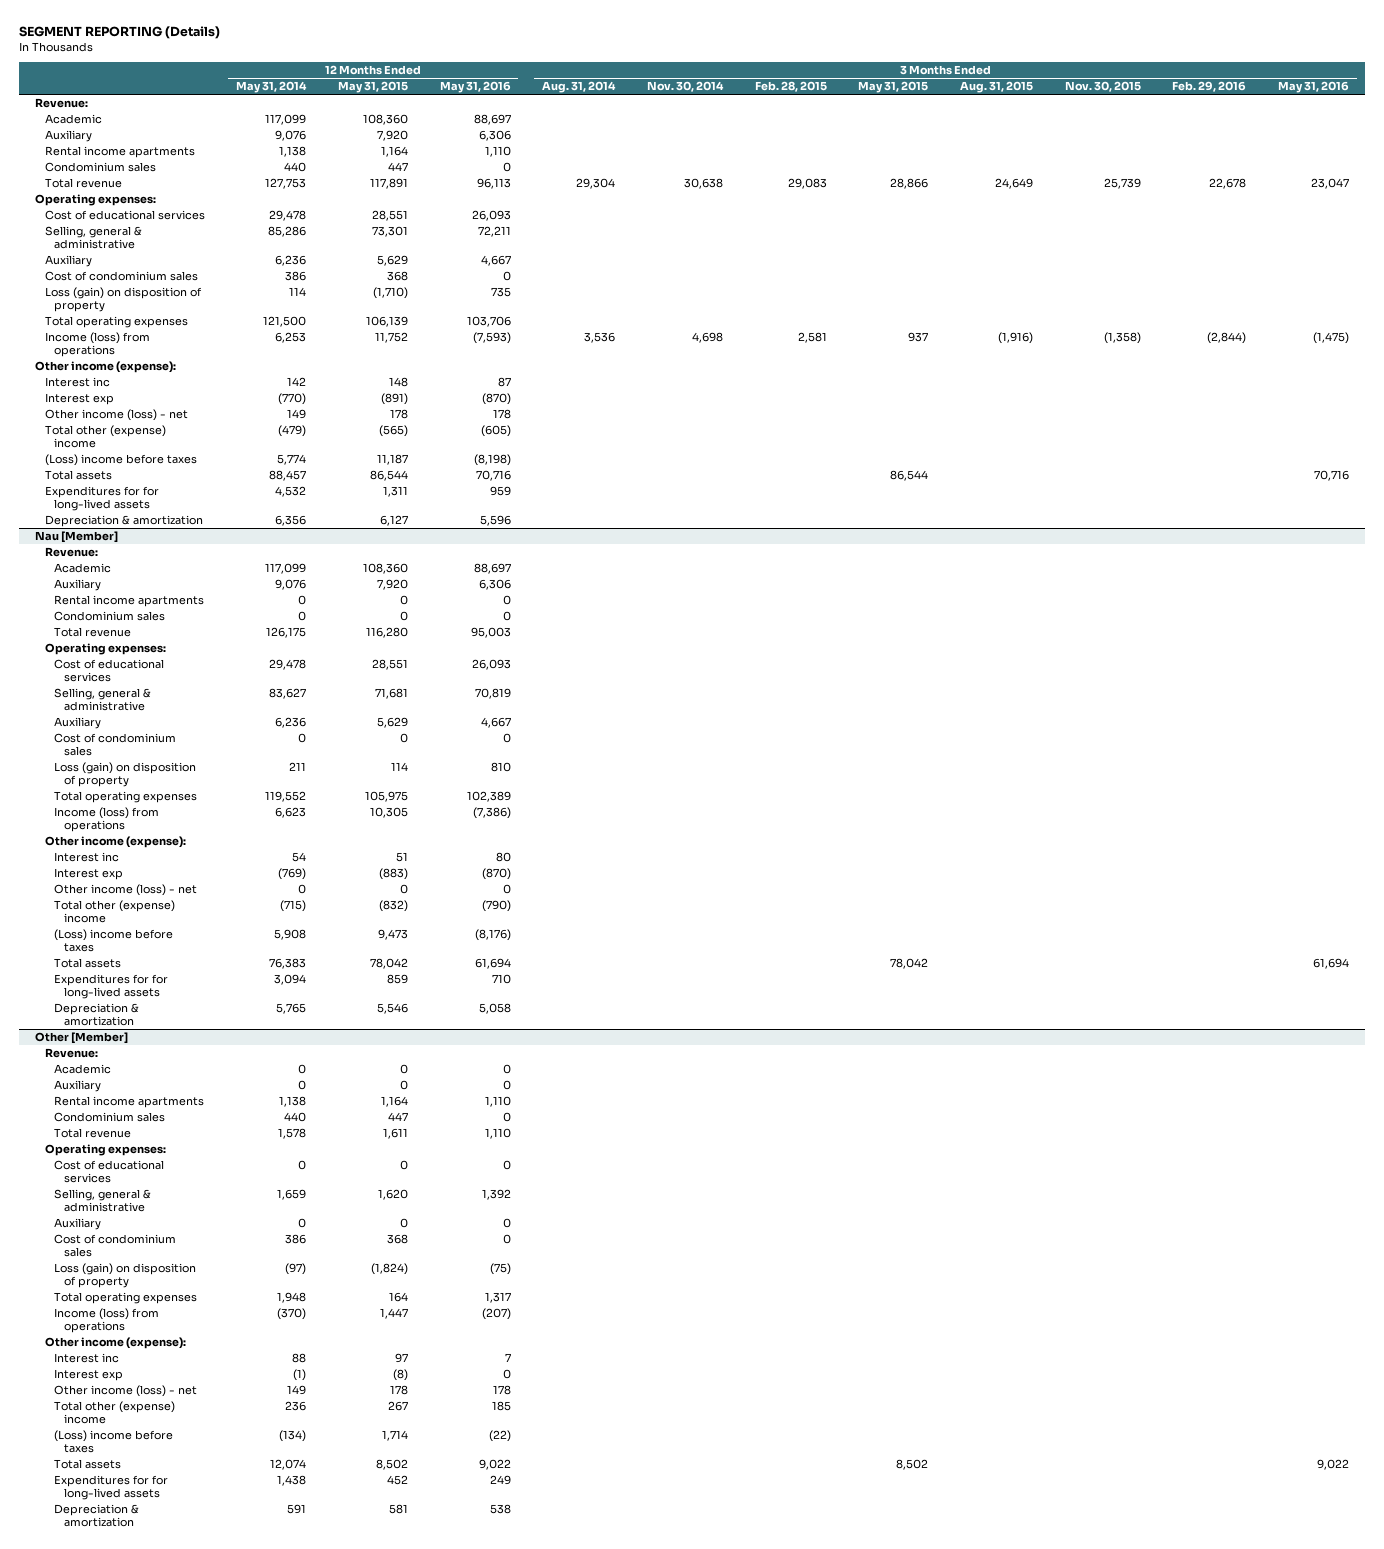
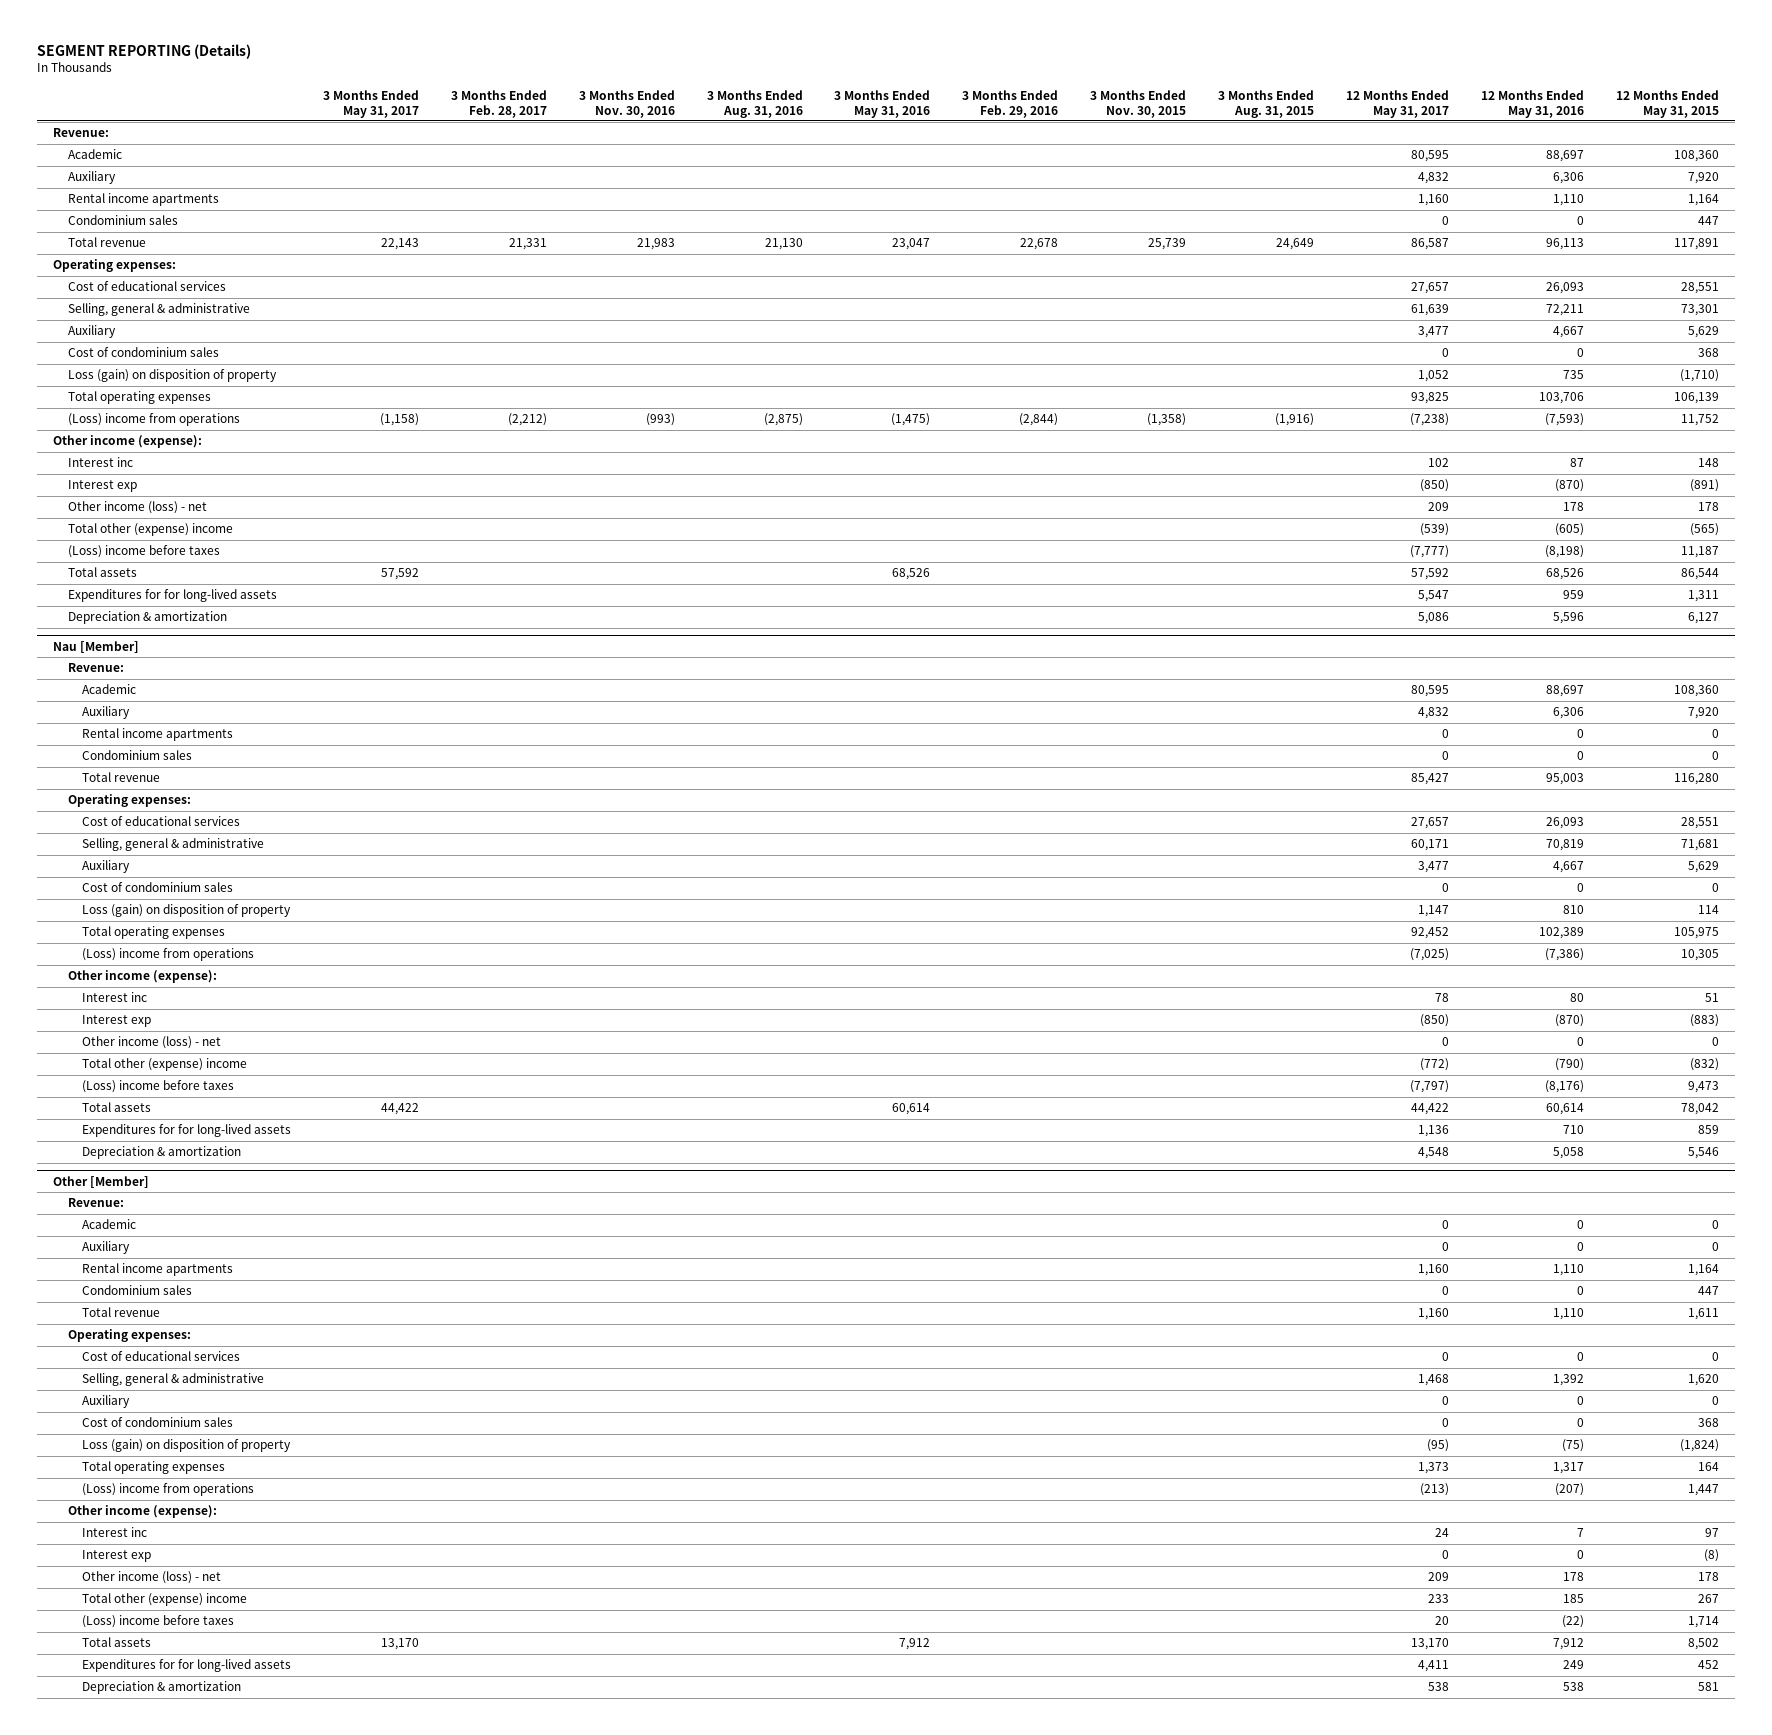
- | 12 Months Ended May 31, 2014 | 12 Months Ended May 31, 2015 | 12 Months Ended May 31, 2016 | 3 Months Ended Aug. 31, 2014 | 3 Months Ended Nov. 30, 2014 | 3 Months Ended Feb. 28, 2015 | 3 Months Ended May 31, 2015 | 3 Months Ended Aug. 31, 2015 | 3 Months Ended Nov. 30, 2015 | 3 Months Ended Feb. 29, 2016 | 3 Months Ended May 31, 2016
+ | 3 Months Ended May 31, 2017 | 3 Months Ended Feb. 28, 2017 | 3 Months Ended Nov. 30, 2016 | 3 Months Ended Aug. 31, 2016 | 3 Months Ended May 31, 2016 | 3 Months Ended Feb. 29, 2016 | 3 Months Ended Nov. 30, 2015 | 3 Months Ended Aug. 31, 2015 | 12 Months Ended May 31, 2017 | 12 Months Ended May 31, 2016 | 12 Months Ended May 31, 2015
- Income (loss) from operations | 6,253 | 11,752 | (7,593) | 3,536 | 4,698 | 2,581 | 937 | (1,916) | (1,358) | (2,844) | (1,475)
+ (Loss) income from operations | (1,158) | (2,212) | (993) | (2,875) | (1,475) | (2,844) | (1,358) | (1,916) | (7,238) | (7,593) | 11,752
- Total assets | 88,457 | 86,544 | 70,716 | | | | 86,544 | | | | 70,716
+ Total assets | 57,592 | | | | 68,526 | | | | 57,592 | 68,526 | 86,544
@ Nau [Member]
- Income (loss) from operations | 6,623 | 10,305 | (7,386) | | | | | | | |
+ (Loss) income from operations | | | | | | | | | (7,025) | (7,386) | 10,305
- Total assets | 76,383 | 78,042 | 61,694 | | | | 78,042 | | | | 61,694
+ Total assets | 44,422 | | | | 60,614 | | | | 44,422 | 60,614 | 78,042
@ Other [Member]
- Income (loss) from operations | (370) | 1,447 | (207) | | | | | | | |
+ (Loss) income from operations | | | | | | | | | (213) | (207) | 1,447
- Total assets | 12,074 | 8,502 | 9,022 | | | | 8,502 | | | | 9,022
+ Total assets | 13,170 | | | | 7,912 | | | | 13,170 | 7,912 | 8,502

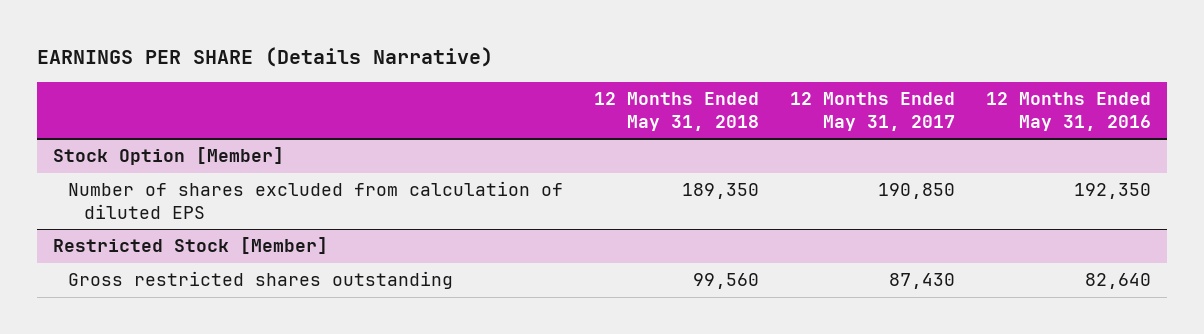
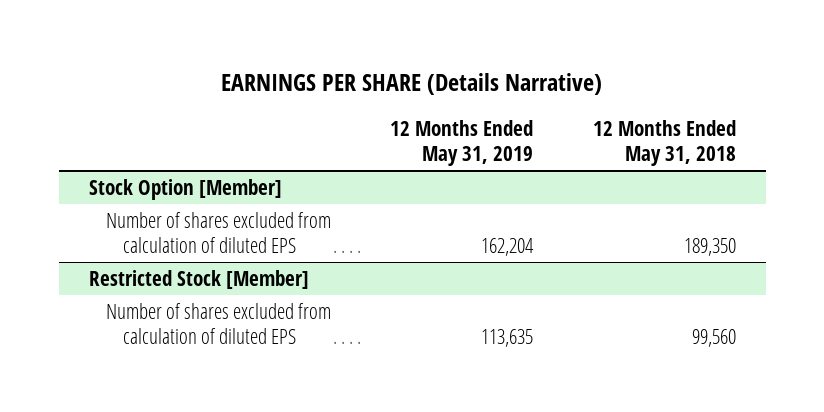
- | 12 Months Ended May 31, 2018 | 12 Months Ended May 31, 2017 | 12 Months Ended May 31, 2016
+ | 12 Months Ended May 31, 2019 | 12 Months Ended May 31, 2018
@ Restricted Stock [Member]
- Gross restricted shares outstanding | 99,560 | 87,430 | 82,640
+ Number of shares excluded from calculation of diluted EPS | 113,635 | 99,560

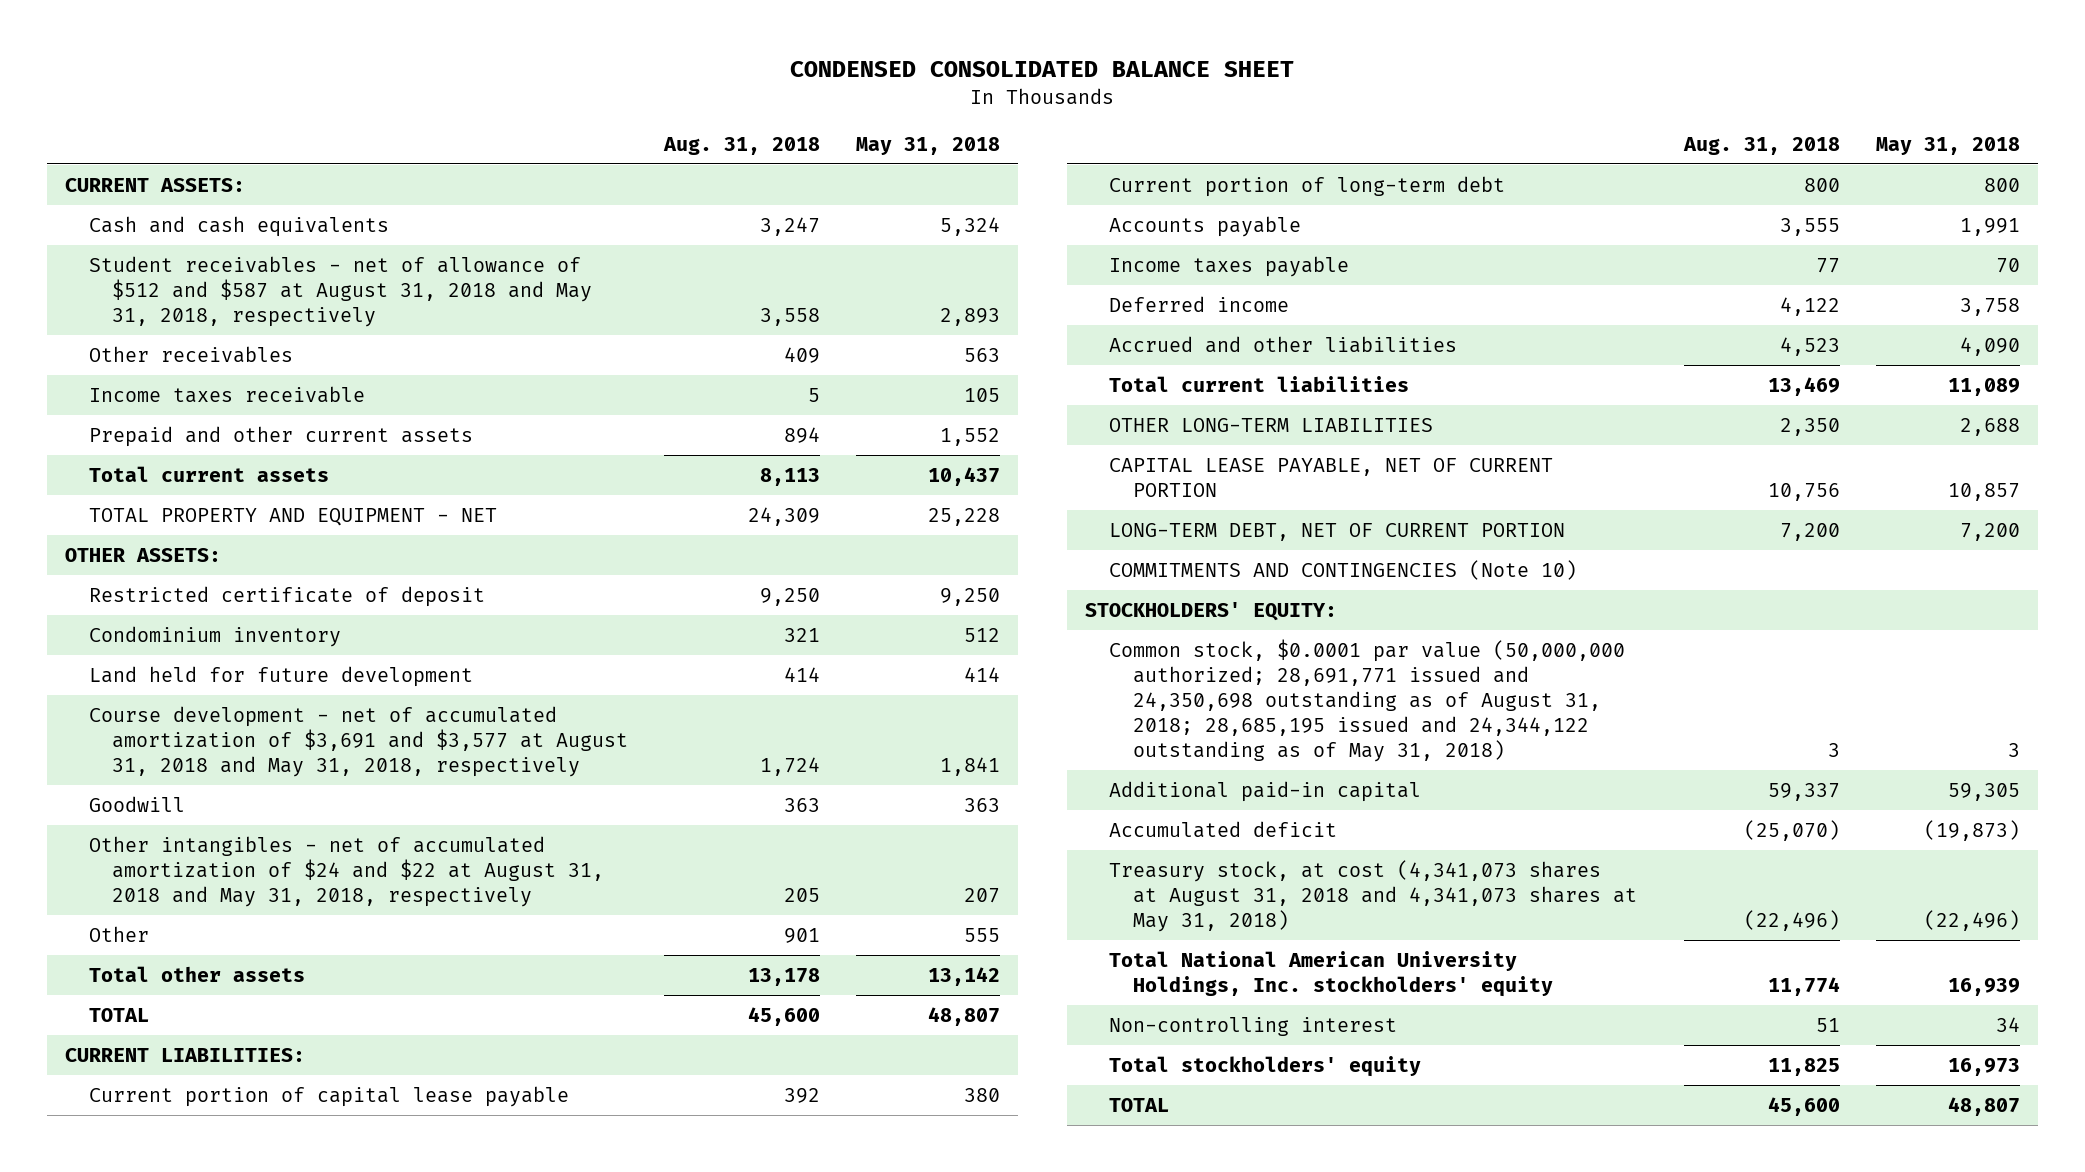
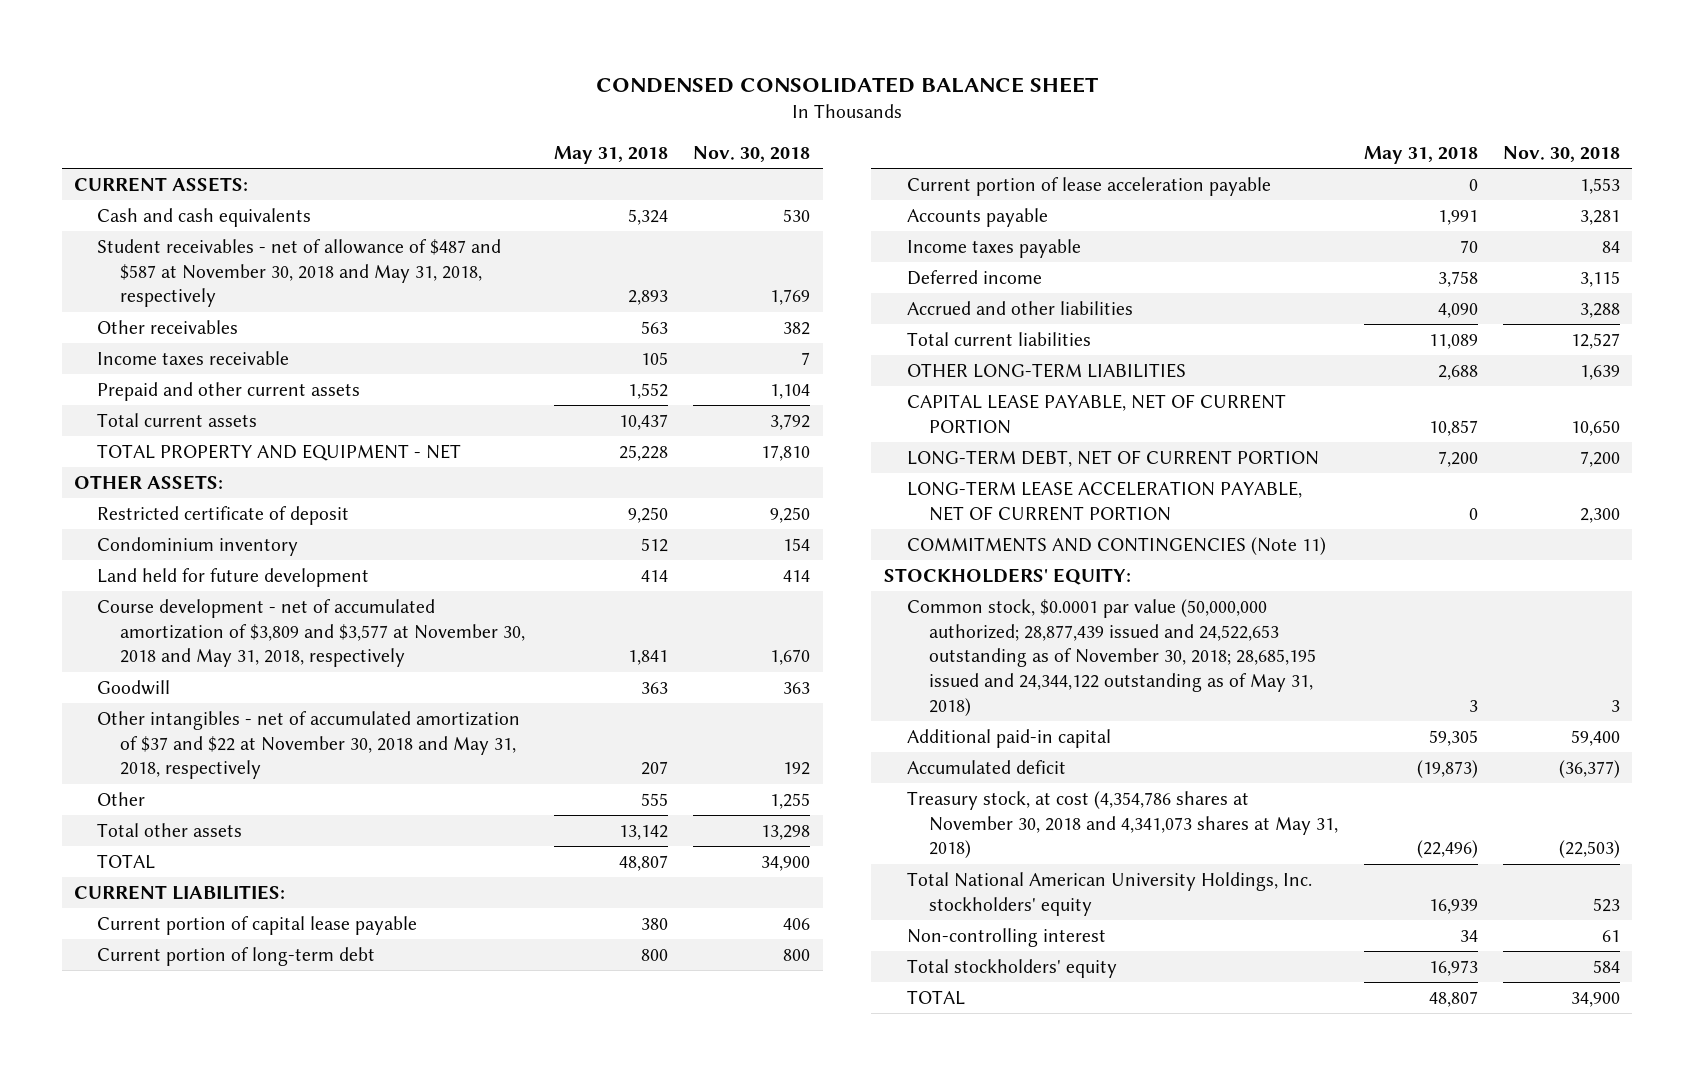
- | Aug. 31, 2018 | May 31, 2018
+ | May 31, 2018 | Nov. 30, 2018
- Student receivables - net of allowance of $512 and $587 at August 31, 2018 and May 31, 2018, respectively | 3,558 | 2,893
+ Student receivables - net of allowance of $487 and $587 at November 30, 2018 and May 31, 2018, respectively | 2,893 | 1,769
- Course development - net of accumulated amortization of $3,691 and $3,577 at August 31, 2018 and May 31, 2018, respectively | 1,724 | 1,841
+ Course development - net of accumulated amortization of $3,809 and $3,577 at November 30, 2018 and May 31, 2018, respectively | 1,841 | 1,670
- Other intangibles - net of accumulated amortization of $24 and $22 at August 31, 2018 and May 31, 2018, respectively | 205 | 207
+ Other intangibles - net of accumulated amortization of $37 and $22 at November 30, 2018 and May 31, 2018, respectively | 207 | 192
+ Current portion of lease acceleration payable | 0 | 1,553
- COMMITMENTS AND CONTINGENCIES (Note 10)
+ LONG-TERM LEASE ACCELERATION PAYABLE, NET OF CURRENT PORTION | 0 | 2,300
+ COMMITMENTS AND CONTINGENCIES (Note 11)
- Common stock, $0.0001 par value (50,000,000 authorized; 28,691,771 issued and 24,350,698 outstanding as of August 31, 2018; 28,685,195 issued and 24,344,122 outstanding as of May 31, 2018) | 3 | 3
+ Common stock, $0.0001 par value (50,000,000 authorized; 28,877,439 issued and 24,522,653 outstanding as of November 30, 2018; 28,685,195 issued and 24,344,122 outstanding as of May 31, 2018) | 3 | 3
- Treasury stock, at cost (4,341,073 shares at August 31, 2018 and 4,341,073 shares at May 31, 2018) | (22,496) | (22,496)
+ Treasury stock, at cost (4,354,786 shares at November 30, 2018 and 4,341,073 shares at May 31, 2018) | (22,496) | (22,503)

